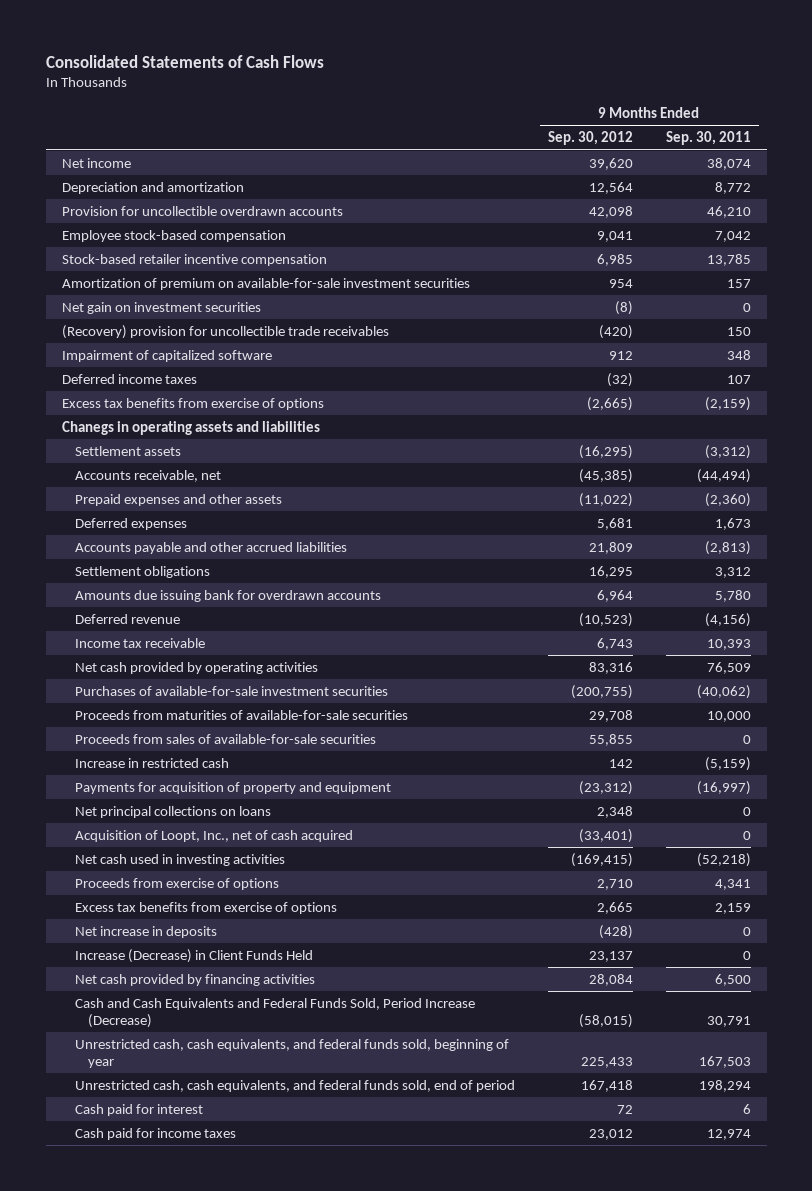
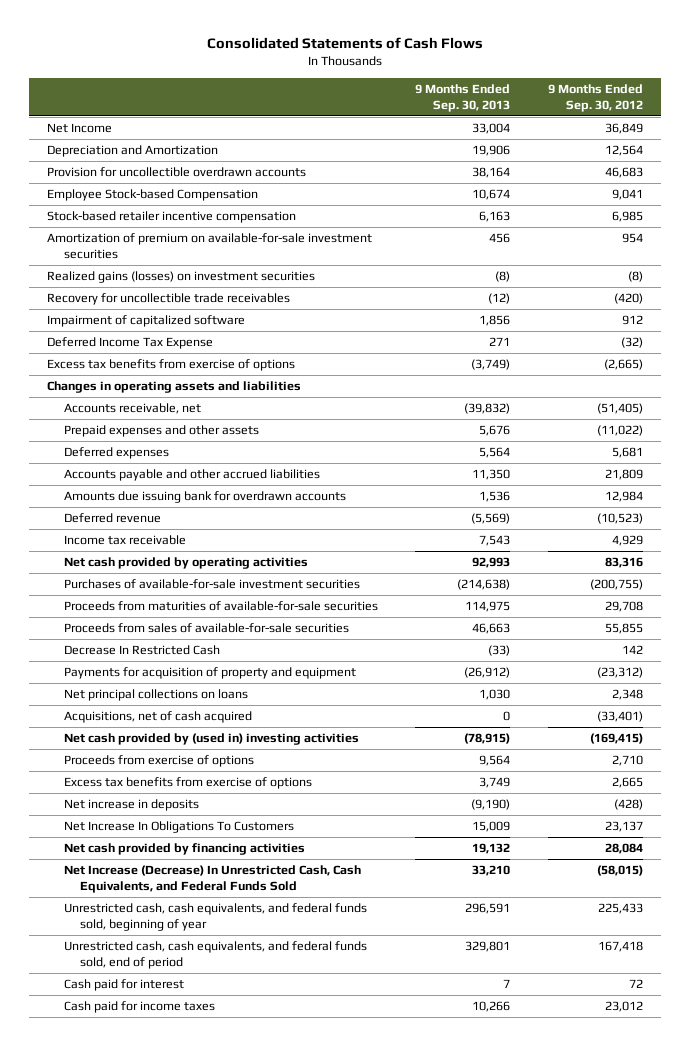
- | 9 Months Ended Sep. 30, 2012 | 9 Months Ended Sep. 30, 2011
+ | 9 Months Ended Sep. 30, 2013 | 9 Months Ended Sep. 30, 2012
- Net income | 39,620 | 38,074
- Depreciation and amortization | 12,564 | 8,772
- Provision for uncollectible overdrawn accounts | 42,098 | 46,210
- Employee stock-based compensation | 9,041 | 7,042
+ Net Income | 33,004 | 36,849
+ Depreciation and Amortization | 19,906 | 12,564
+ Provision for uncollectible overdrawn accounts | 38,164 | 46,683
+ Employee Stock-based Compensation | 10,674 | 9,041
- Net gain on investment securities | (8) | 0
- (Recovery) provision for uncollectible trade receivables | (420) | 150
+ Realized gains (losses) on investment securities | (8) | (8)
+ Recovery for uncollectible trade receivables | (12) | (420)
- Deferred income taxes | (32) | 107
+ Deferred Income Tax Expense | 271 | (32)
- Chanegs in operating assets and liabilities
- Settlement assets | (16,295) | (3,312)
- Accounts receivable, net | (45,385) | (44,494)
+ Changes in operating assets and liabilities
+ Accounts receivable, net | (39,832) | (51,405)
- Settlement obligations | 16,295 | 3,312
- Amounts due issuing bank for overdrawn accounts | 6,964 | 5,780
+ Amounts due issuing bank for overdrawn accounts | 1,536 | 12,984
- Income tax receivable | 6,743 | 10,393
+ Income tax receivable | 7,543 | 4,929
- Increase in restricted cash | 142 | (5,159)
+ Decrease In Restricted Cash | (33) | 142
- Acquisition of Loopt, Inc., net of cash acquired | (33,401) | 0
- Net cash used in investing activities | (169,415) | (52,218)
+ Acquisitions, net of cash acquired | 0 | (33,401)
+ Net cash provided by (used in) investing activities | (78,915) | (169,415)
- Increase (Decrease) in Client Funds Held | 23,137 | 0
+ Net Increase In Obligations To Customers | 15,009 | 23,137
- Cash and Cash Equivalents and Federal Funds Sold, Period Increase (Decrease) | (58,015) | 30,791
+ Net Increase (Decrease) In Unrestricted Cash, Cash Equivalents, and Federal Funds Sold | 33,210 | (58,015)

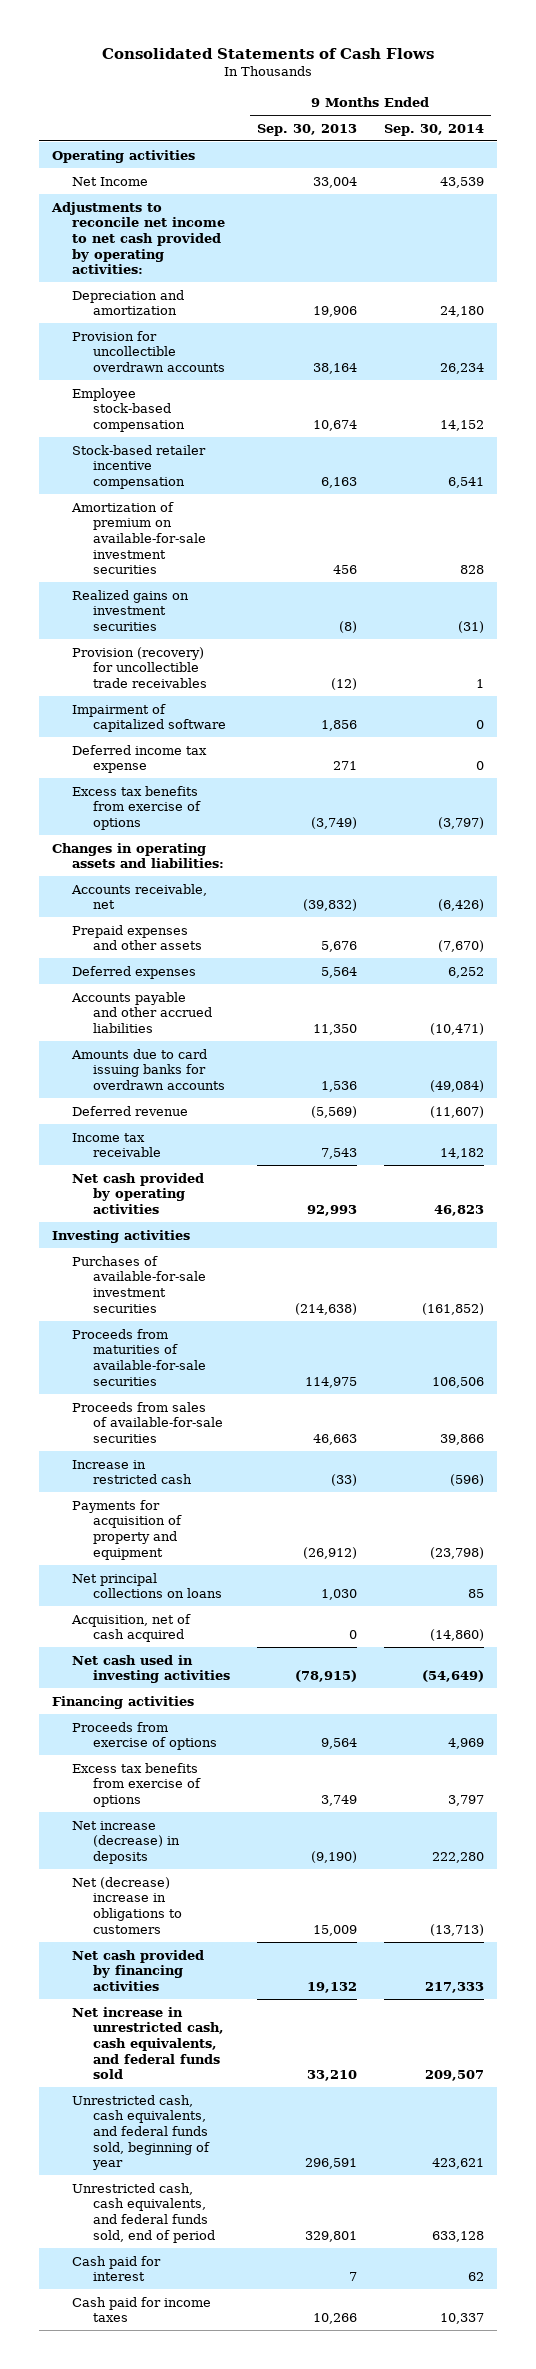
- | 9 Months Ended Sep. 30, 2013 | 9 Months Ended Sep. 30, 2012
+ | 9 Months Ended Sep. 30, 2013 | 9 Months Ended Sep. 30, 2014
+ Operating activities
- Depreciation and Amortization | 19,906 | 12,564
+ Adjustments to reconcile net income to net cash provided by operating activities:
+ Depreciation and amortization | 19,906 | 24,180
- Employee Stock-based Compensation | 10,674 | 9,041
+ Employee stock-based compensation | 10,674 | 14,152
- Realized gains (losses) on investment securities | (8) | (8)
- Recovery for uncollectible trade receivables | (12) | (420)
+ Realized gains on investment securities | (8) | (31)
+ Provision (recovery) for uncollectible trade receivables | (12) | 1
- Deferred Income Tax Expense | 271 | (32)
+ Deferred income tax expense | 271 | 0
- Changes in operating assets and liabilities
+ Changes in operating assets and liabilities:
- Amounts due issuing bank for overdrawn accounts | 1,536 | 12,984
+ Amounts due to card issuing banks for overdrawn accounts | 1,536 | (49,084)
+ Investing activities
- Decrease In Restricted Cash | (33) | 142
+ Increase in restricted cash | (33) | (596)
- Acquisitions, net of cash acquired | 0 | (33,401)
- Net cash provided by (used in) investing activities | (78,915) | (169,415)
+ Acquisition, net of cash acquired | 0 | (14,860)
+ Net cash used in investing activities | (78,915) | (54,649)
+ Financing activities
- Net increase in deposits | (9,190) | (428)
- Net Increase In Obligations To Customers | 15,009 | 23,137
+ Net increase (decrease) in deposits | (9,190) | 222,280
+ Net (decrease) increase in obligations to customers | 15,009 | (13,713)
- Net Increase (Decrease) In Unrestricted Cash, Cash Equivalents, and Federal Funds Sold | 33,210 | (58,015)
+ Net increase in unrestricted cash, cash equivalents, and federal funds sold | 33,210 | 209,507

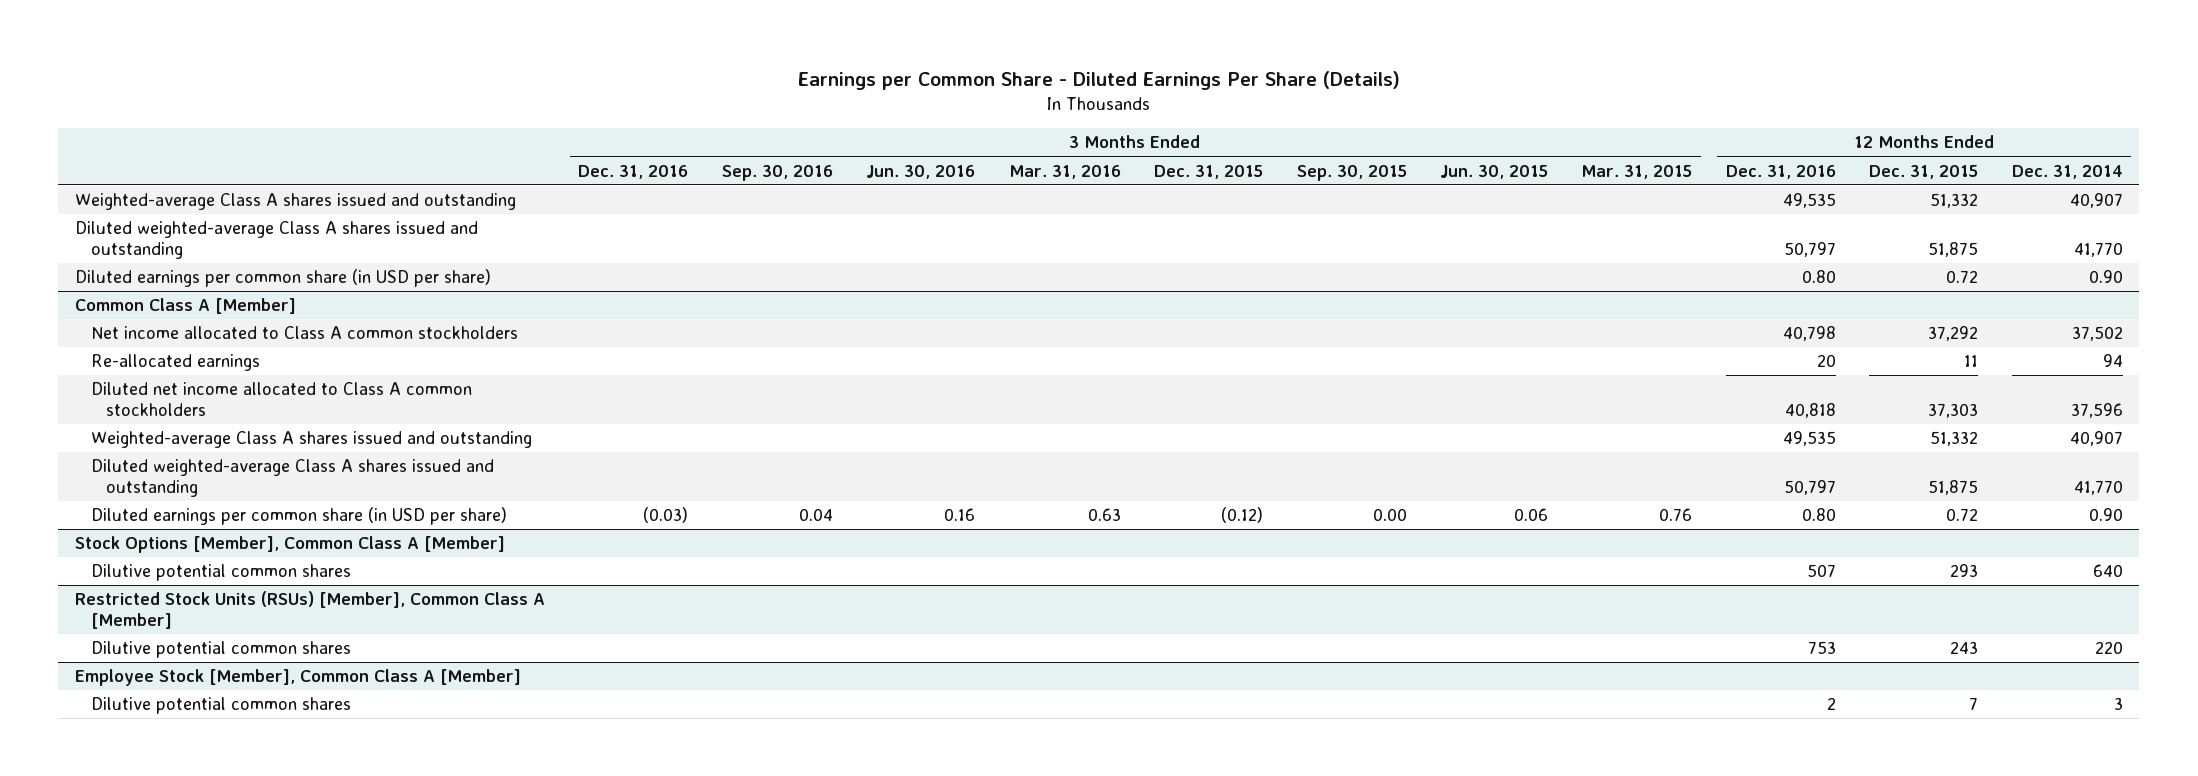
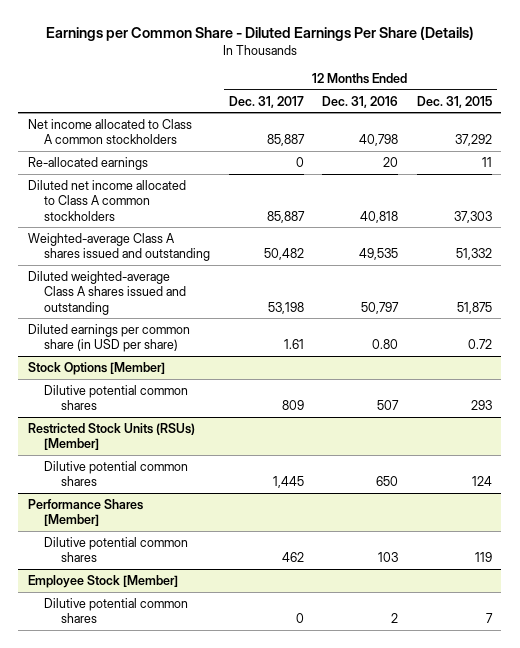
- | 3 Months Ended Dec. 31, 2016 | 3 Months Ended Sep. 30, 2016 | 3 Months Ended Jun. 30, 2016 | 3 Months Ended Mar. 31, 2016 | 3 Months Ended Dec. 31, 2015 | 3 Months Ended Sep. 30, 2015 | 3 Months Ended Jun. 30, 2015 | 3 Months Ended Mar. 31, 2015 | 12 Months Ended Dec. 31, 2016 | 12 Months Ended Dec. 31, 2015 | 12 Months Ended Dec. 31, 2014
+ | 12 Months Ended Dec. 31, 2017 | 12 Months Ended Dec. 31, 2016 | 12 Months Ended Dec. 31, 2015
- Weighted-average Class A shares issued and outstanding | | | | | | | | | 49,535 | 51,332 | 40,907
- Diluted weighted-average Class A shares issued and outstanding | | | | | | | | | 50,797 | 51,875 | 41,770
- Diluted earnings per common share (in USD per share) | | | | | | | | | 0.80 | 0.72 | 0.90
- Common Class A [Member]
- Stock Options [Member], Common Class A [Member]
+ Stock Options [Member]
- Restricted Stock Units (RSUs) [Member], Common Class A [Member]
- Dilutive potential common shares | | | | | | | | | 753 | 243 | 220
- Employee Stock [Member], Common Class A [Member]
+ Restricted Stock Units (RSUs) [Member]
+ Dilutive potential common shares | 1,445 | 650 | 124
+ Performance Shares [Member]
+ Dilutive potential common shares | 462 | 103 | 119
+ Employee Stock [Member]

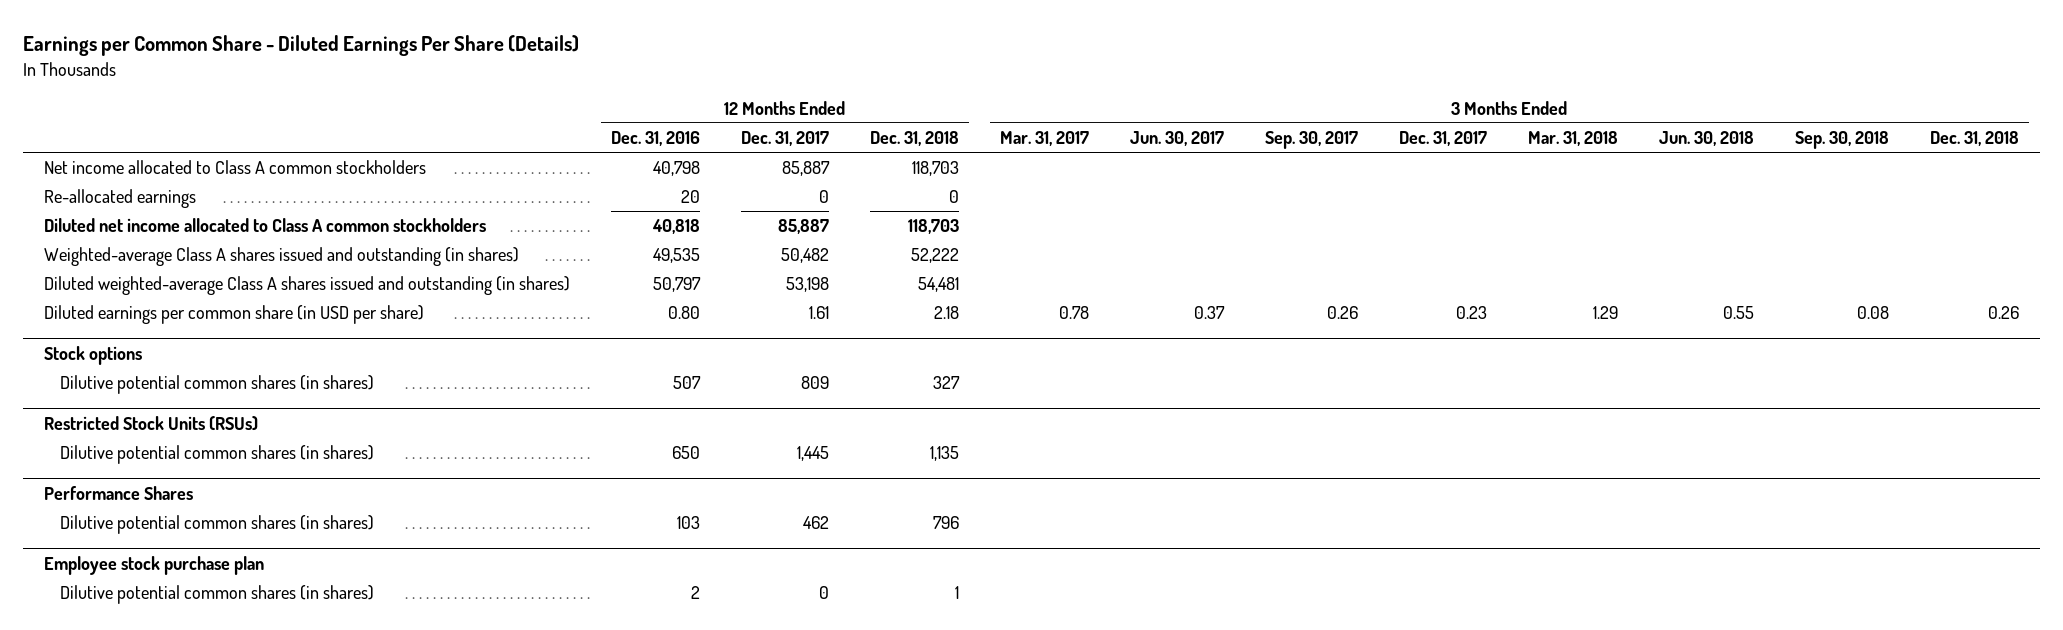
- | 12 Months Ended Dec. 31, 2017 | 12 Months Ended Dec. 31, 2016 | 12 Months Ended Dec. 31, 2015
+ | 12 Months Ended Dec. 31, 2016 | 12 Months Ended Dec. 31, 2017 | 12 Months Ended Dec. 31, 2018 | 3 Months Ended Mar. 31, 2017 | 3 Months Ended Jun. 30, 2017 | 3 Months Ended Sep. 30, 2017 | 3 Months Ended Dec. 31, 2017 | 3 Months Ended Mar. 31, 2018 | 3 Months Ended Jun. 30, 2018 | 3 Months Ended Sep. 30, 2018 | 3 Months Ended Dec. 31, 2018
- Weighted-average Class A shares issued and outstanding | 50,482 | 49,535 | 51,332
- Diluted weighted-average Class A shares issued and outstanding | 53,198 | 50,797 | 51,875
+ Weighted-average Class A shares issued and outstanding (in shares) | 49,535 | 50,482 | 52,222 | | | | | | | |
+ Diluted weighted-average Class A shares issued and outstanding (in shares) | 50,797 | 53,198 | 54,481 | | | | | | | |
- Stock Options [Member]
- Dilutive potential common shares | 809 | 507 | 293
- Restricted Stock Units (RSUs) [Member]
- Dilutive potential common shares | 1,445 | 650 | 124
- Performance Shares [Member]
- Dilutive potential common shares | 462 | 103 | 119
- Employee Stock [Member]
- Dilutive potential common shares | 0 | 2 | 7
+ Stock options
+ Dilutive potential common shares (in shares) | 507 | 809 | 327 | | | | | | | |
+ Restricted Stock Units (RSUs)
+ Dilutive potential common shares (in shares) | 650 | 1,445 | 1,135 | | | | | | | |
+ Performance Shares
+ Dilutive potential common shares (in shares) | 103 | 462 | 796 | | | | | | | |
+ Employee stock purchase plan
+ Dilutive potential common shares (in shares) | 2 | 0 | 1 | | | | | | | |

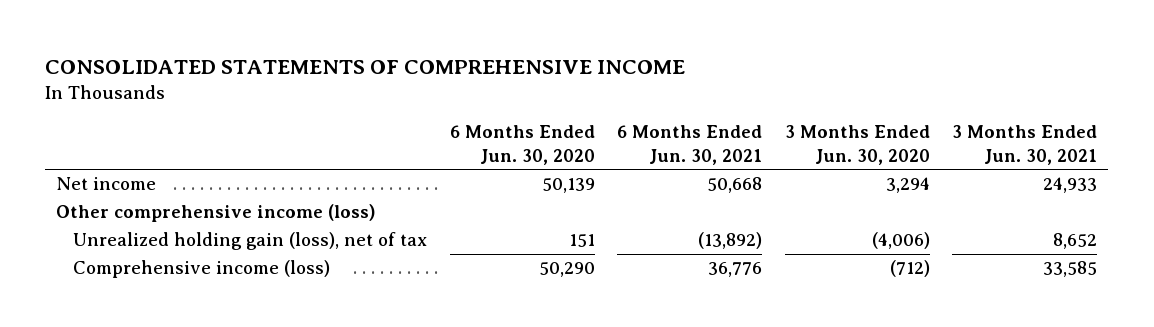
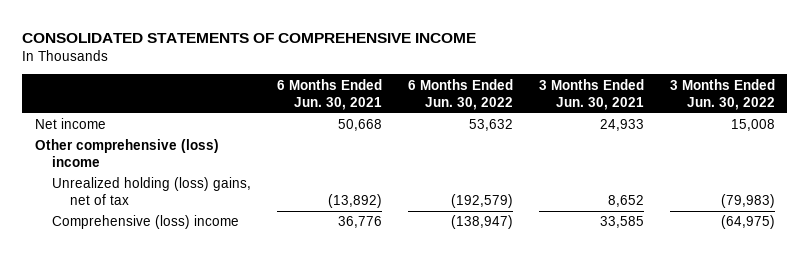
- | 6 Months Ended Jun. 30, 2020 | 6 Months Ended Jun. 30, 2021 | 3 Months Ended Jun. 30, 2020 | 3 Months Ended Jun. 30, 2021
+ | 6 Months Ended Jun. 30, 2021 | 6 Months Ended Jun. 30, 2022 | 3 Months Ended Jun. 30, 2021 | 3 Months Ended Jun. 30, 2022
- Other comprehensive income (loss)
- Unrealized holding gain (loss), net of tax | 151 | (13,892) | (4,006) | 8,652
- Comprehensive income (loss) | 50,290 | 36,776 | (712) | 33,585
+ Other comprehensive (loss) income
+ Unrealized holding (loss) gains, net of tax | (13,892) | (192,579) | 8,652 | (79,983)
+ Comprehensive (loss) income | 36,776 | (138,947) | 33,585 | (64,975)

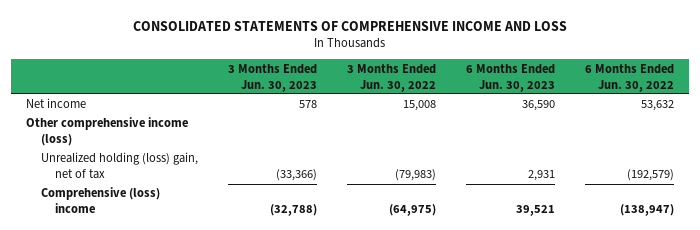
- CONSOLIDATED STATEMENTS OF COMPREHENSIVE INCOME
+ CONSOLIDATED STATEMENTS OF COMPREHENSIVE INCOME AND LOSS
- | 6 Months Ended Jun. 30, 2021 | 6 Months Ended Jun. 30, 2022 | 3 Months Ended Jun. 30, 2021 | 3 Months Ended Jun. 30, 2022
+ | 3 Months Ended Jun. 30, 2023 | 3 Months Ended Jun. 30, 2022 | 6 Months Ended Jun. 30, 2023 | 6 Months Ended Jun. 30, 2022
- Other comprehensive (loss) income
- Unrealized holding (loss) gains, net of tax | (13,892) | (192,579) | 8,652 | (79,983)
+ Other comprehensive income (loss)
+ Unrealized holding (loss) gain, net of tax | (33,366) | (79,983) | 2,931 | (192,579)

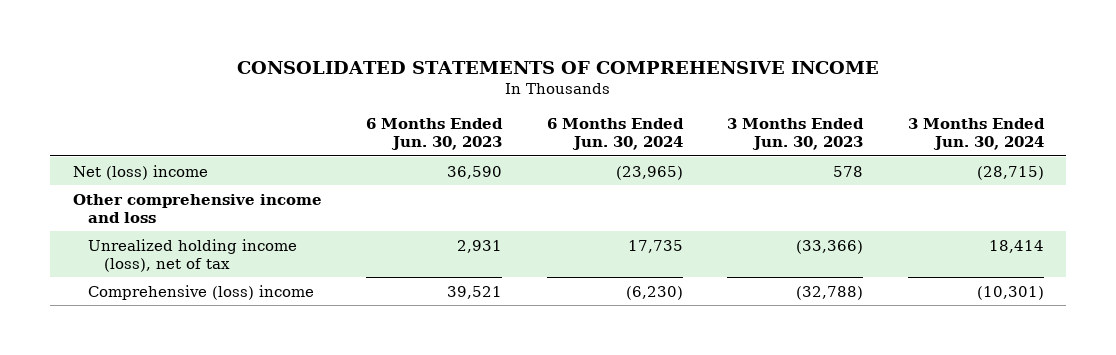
- CONSOLIDATED STATEMENTS OF COMPREHENSIVE INCOME AND LOSS
+ CONSOLIDATED STATEMENTS OF COMPREHENSIVE INCOME
- | 3 Months Ended Jun. 30, 2023 | 3 Months Ended Jun. 30, 2022 | 6 Months Ended Jun. 30, 2023 | 6 Months Ended Jun. 30, 2022
+ | 6 Months Ended Jun. 30, 2023 | 6 Months Ended Jun. 30, 2024 | 3 Months Ended Jun. 30, 2023 | 3 Months Ended Jun. 30, 2024
- Net income | 578 | 15,008 | 36,590 | 53,632
- Other comprehensive income (loss)
- Unrealized holding (loss) gain, net of tax | (33,366) | (79,983) | 2,931 | (192,579)
+ Net (loss) income | 36,590 | (23,965) | 578 | (28,715)
+ Other comprehensive income and loss
+ Unrealized holding income (loss), net of tax | 2,931 | 17,735 | (33,366) | 18,414

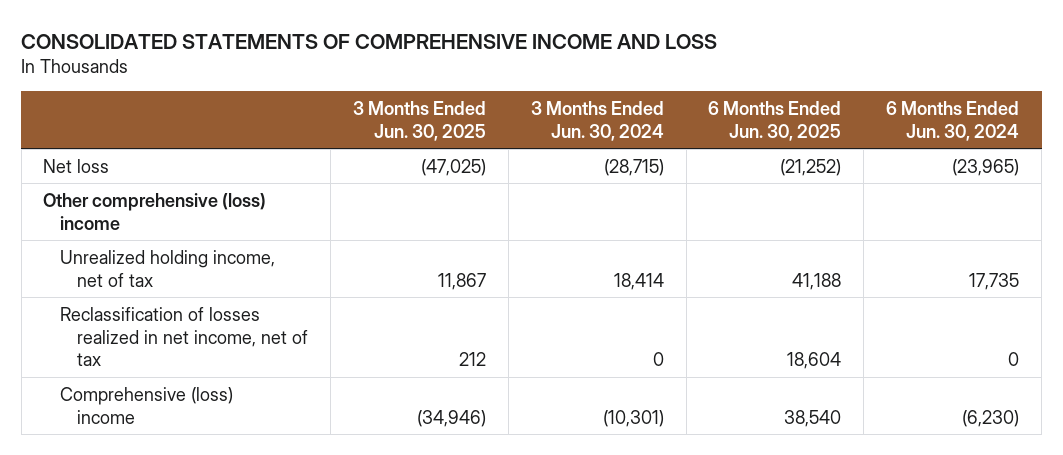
- CONSOLIDATED STATEMENTS OF COMPREHENSIVE INCOME
+ CONSOLIDATED STATEMENTS OF COMPREHENSIVE INCOME AND LOSS
- | 6 Months Ended Jun. 30, 2023 | 6 Months Ended Jun. 30, 2024 | 3 Months Ended Jun. 30, 2023 | 3 Months Ended Jun. 30, 2024
+ | 3 Months Ended Jun. 30, 2025 | 3 Months Ended Jun. 30, 2024 | 6 Months Ended Jun. 30, 2025 | 6 Months Ended Jun. 30, 2024
- Net (loss) income | 36,590 | (23,965) | 578 | (28,715)
- Other comprehensive income and loss
- Unrealized holding income (loss), net of tax | 2,931 | 17,735 | (33,366) | 18,414
+ Net loss | (47,025) | (28,715) | (21,252) | (23,965)
+ Other comprehensive (loss) income
+ Unrealized holding income, net of tax | 11,867 | 18,414 | 41,188 | 17,735
+ Reclassification of losses realized in net income, net of tax | 212 | 0 | 18,604 | 0

